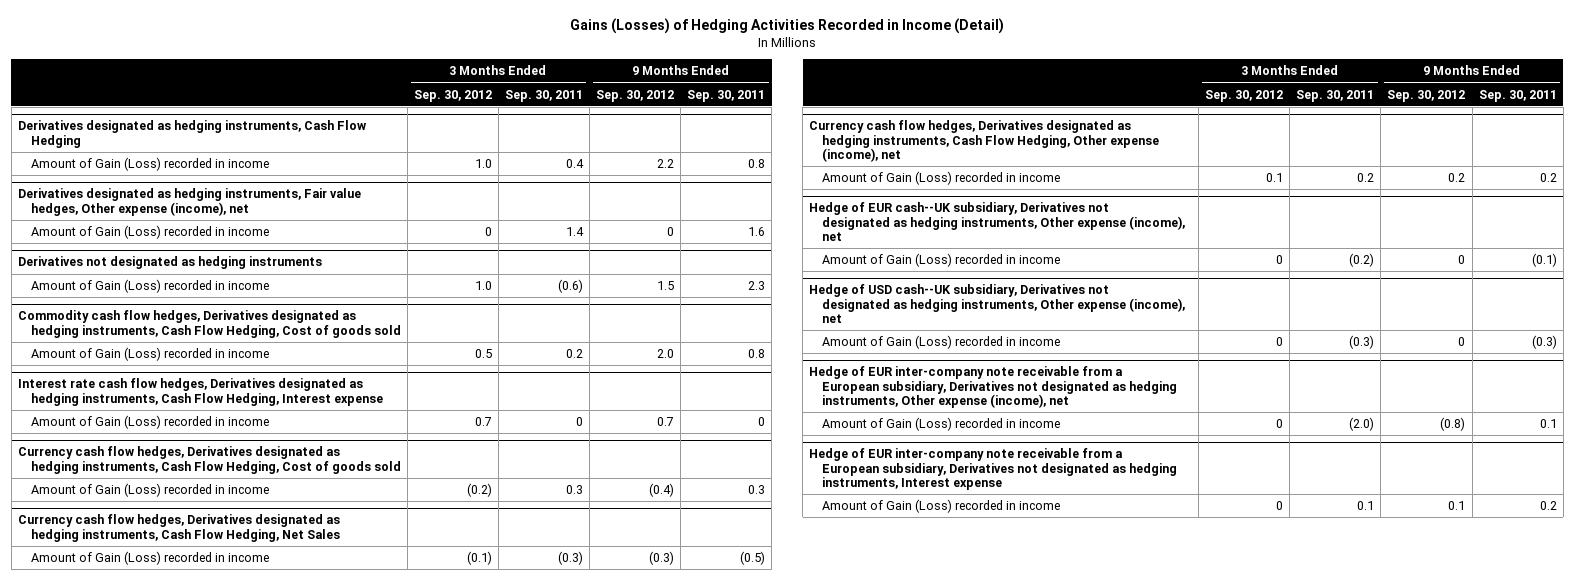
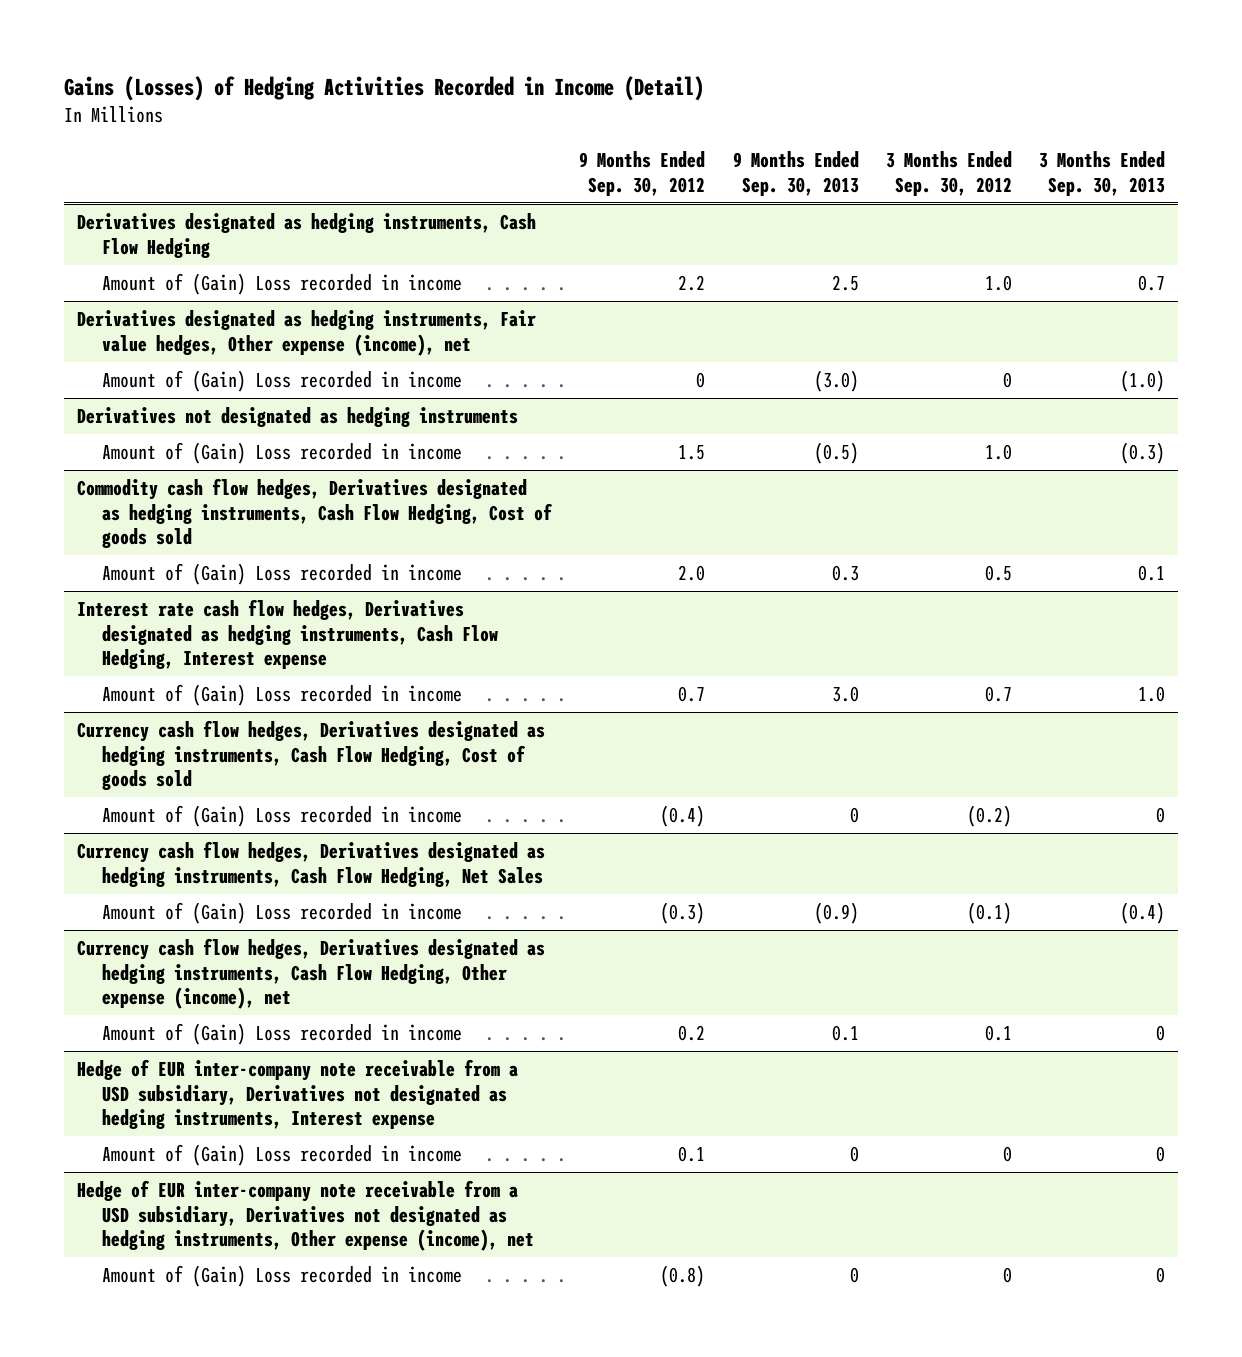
- | 3 Months Ended Sep. 30, 2012 | 3 Months Ended Sep. 30, 2011 | 9 Months Ended Sep. 30, 2012 | 9 Months Ended Sep. 30, 2011
+ | 9 Months Ended Sep. 30, 2012 | 9 Months Ended Sep. 30, 2013 | 3 Months Ended Sep. 30, 2012 | 3 Months Ended Sep. 30, 2013
@ Derivatives designated as hedging instruments, Cash Flow Hedging
- Amount of Gain (Loss) recorded in income | 1.0 | 0.4 | 2.2 | 0.8
+ Amount of (Gain) Loss recorded in income | 2.2 | 2.5 | 1.0 | 0.7
@ Derivatives designated as hedging instruments, Fair value hedges, Other expense (income), net
- Amount of Gain (Loss) recorded in income | 0 | 1.4 | 0 | 1.6
+ Amount of (Gain) Loss recorded in income | 0 | (3.0) | 0 | (1.0)
@ Derivatives not designated as hedging instruments
- Amount of Gain (Loss) recorded in income | 1.0 | (0.6) | 1.5 | 2.3
+ Amount of (Gain) Loss recorded in income | 1.5 | (0.5) | 1.0 | (0.3)
@ Commodity cash flow hedges, Derivatives designated as hedging instruments, Cash Flow Hedging, Cost of goods sold
- Amount of Gain (Loss) recorded in income | 0.5 | 0.2 | 2.0 | 0.8
+ Amount of (Gain) Loss recorded in income | 2.0 | 0.3 | 0.5 | 0.1
@ Interest rate cash flow hedges, Derivatives designated as hedging instruments, Cash Flow Hedging, Interest expense
- Amount of Gain (Loss) recorded in income | 0.7 | 0 | 0.7 | 0
+ Amount of (Gain) Loss recorded in income | 0.7 | 3.0 | 0.7 | 1.0
@ Currency cash flow hedges, Derivatives designated as hedging instruments, Cash Flow Hedging, Cost of goods sold
- Amount of Gain (Loss) recorded in income | (0.2) | 0.3 | (0.4) | 0.3
+ Amount of (Gain) Loss recorded in income | (0.4) | 0 | (0.2) | 0
@ Currency cash flow hedges, Derivatives designated as hedging instruments, Cash Flow Hedging, Net Sales
- Amount of Gain (Loss) recorded in income | (0.1) | (0.3) | (0.3) | (0.5)
+ Amount of (Gain) Loss recorded in income | (0.3) | (0.9) | (0.1) | (0.4)
@ Currency cash flow hedges, Derivatives designated as hedging instruments, Cash Flow Hedging, Other expense (income), net
- Amount of Gain (Loss) recorded in income | 0.1 | 0.2 | 0.2 | 0.2
- Hedge of EUR cash--UK subsidiary, Derivatives not designated as hedging instruments, Other expense (income), net
- Amount of Gain (Loss) recorded in income | 0 | (0.2) | 0 | (0.1)
- Hedge of USD cash--UK subsidiary, Derivatives not designated as hedging instruments, Other expense (income), net
- Amount of Gain (Loss) recorded in income | 0 | (0.3) | 0 | (0.3)
- Hedge of EUR inter-company note receivable from a European subsidiary, Derivatives not designated as hedging instruments, Other expense (income), net
- Amount of Gain (Loss) recorded in income | 0 | (2.0) | (0.8) | 0.1
- Hedge of EUR inter-company note receivable from a European subsidiary, Derivatives not designated as hedging instruments, Interest expense
- Amount of Gain (Loss) recorded in income | 0 | 0.1 | 0.1 | 0.2
@ Currency cash flow hedges, Derivatives designated as hedging instruments, Cash Flow Hedging, Other expense (income), net
+ Amount of (Gain) Loss recorded in income | 0.2 | 0.1 | 0.1 | 0
+ Hedge of EUR inter-company note receivable from a USD subsidiary, Derivatives not designated as hedging instruments, Interest expense
+ Amount of (Gain) Loss recorded in income | 0.1 | 0 | 0 | 0
+ Hedge of EUR inter-company note receivable from a USD subsidiary, Derivatives not designated as hedging instruments, Other expense (income), net
+ Amount of (Gain) Loss recorded in income | (0.8) | 0 | 0 | 0

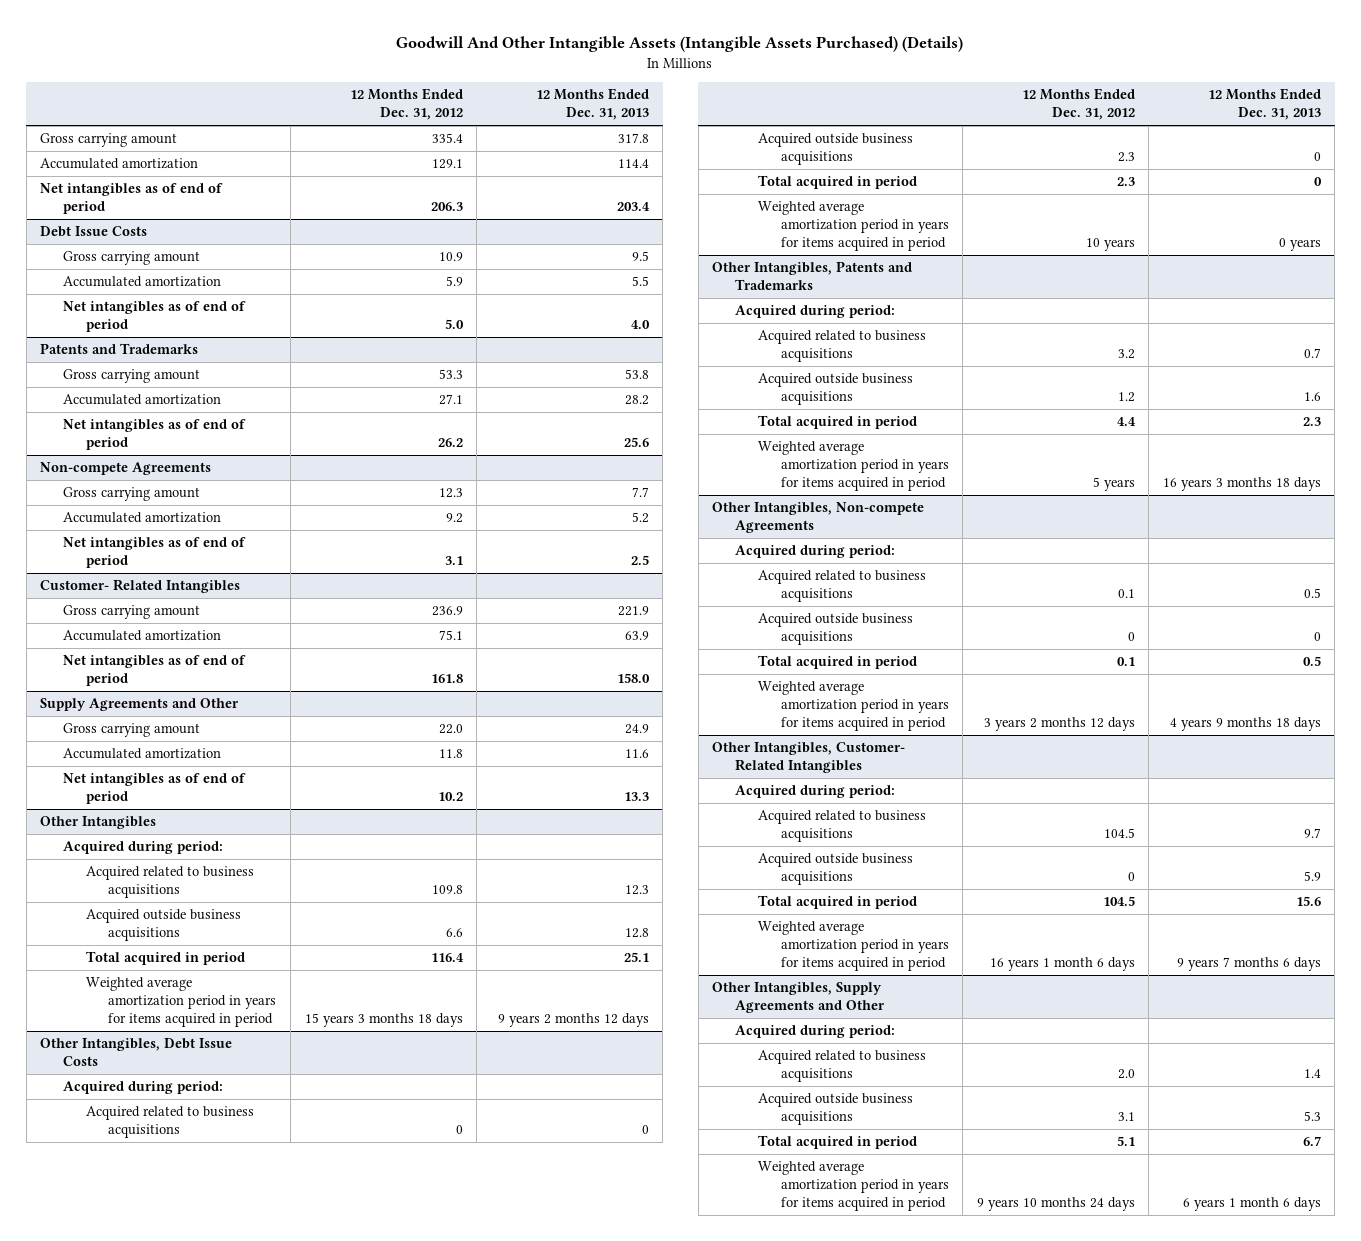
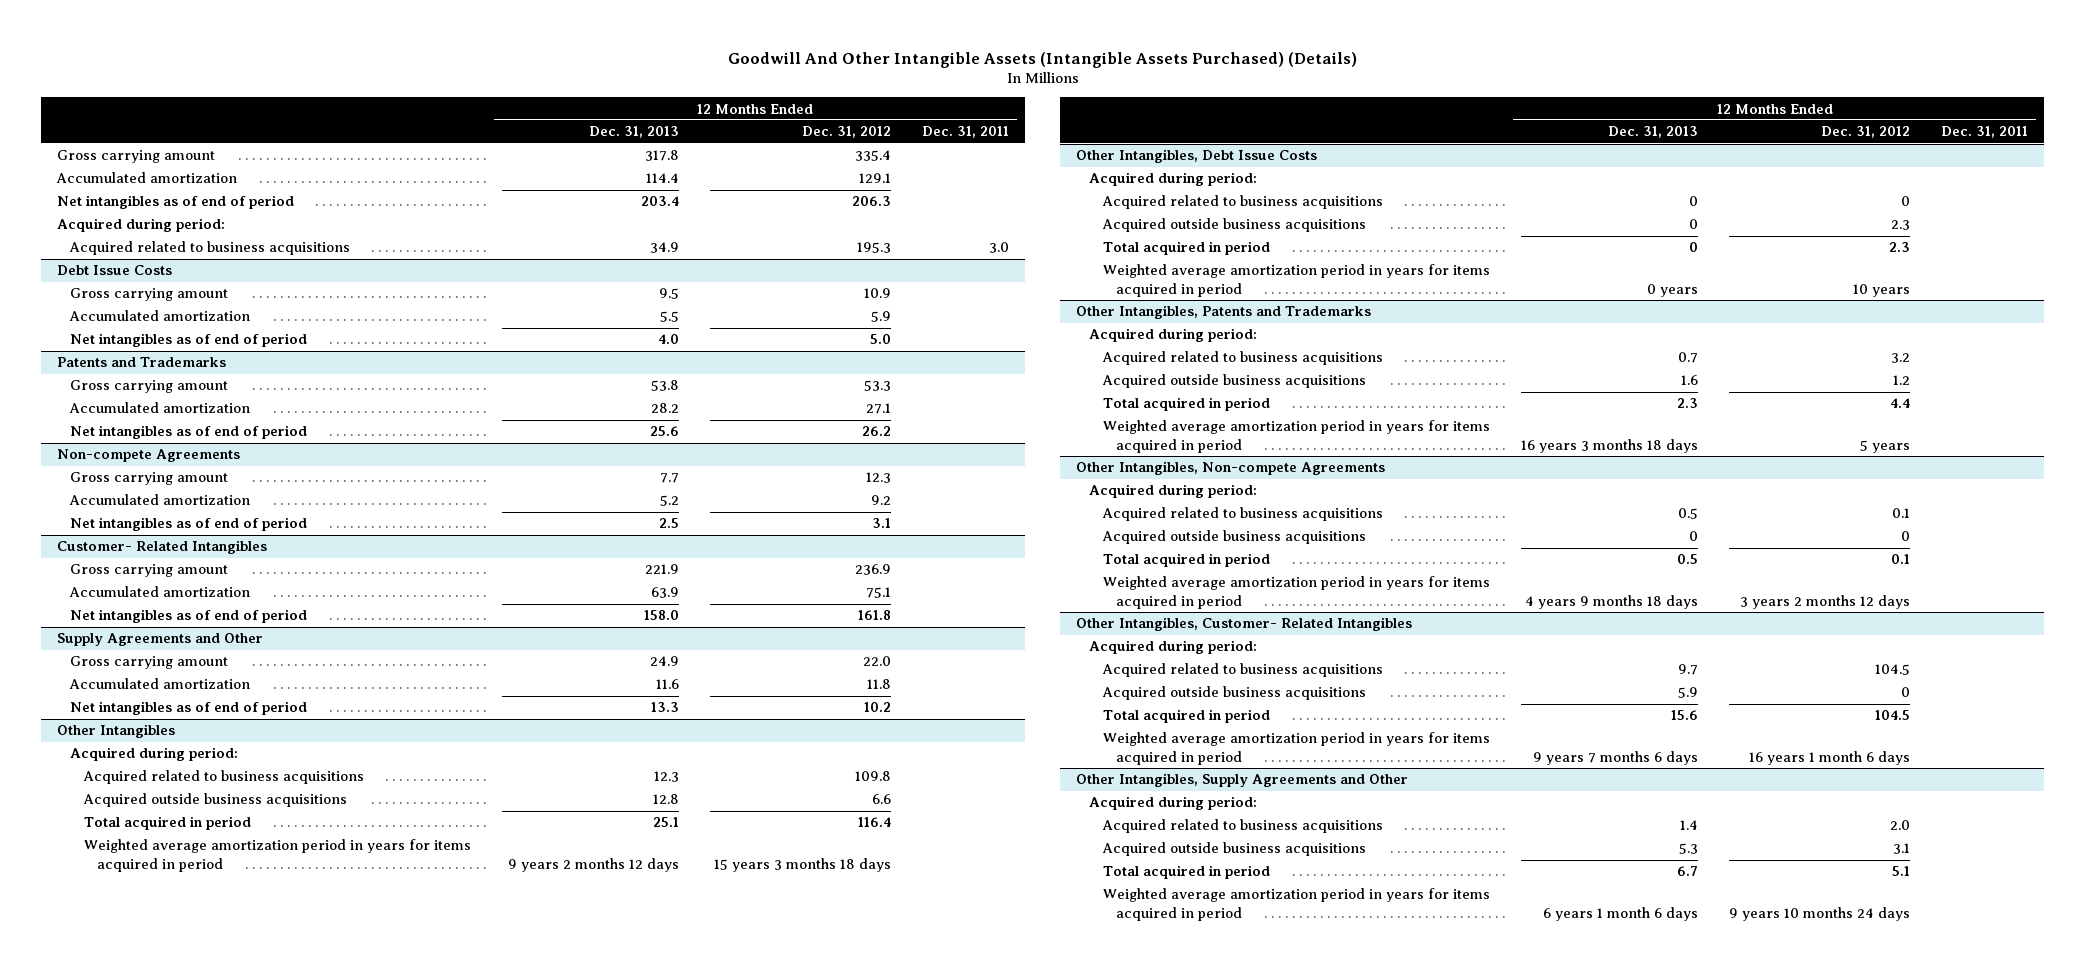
- | 12 Months Ended Dec. 31, 2012 | 12 Months Ended Dec. 31, 2013
+ | 12 Months Ended Dec. 31, 2013 | 12 Months Ended Dec. 31, 2012 | 12 Months Ended Dec. 31, 2011
+ Acquired during period:
+ Acquired related to business acquisitions | 34.9 | 195.3 | 3.0

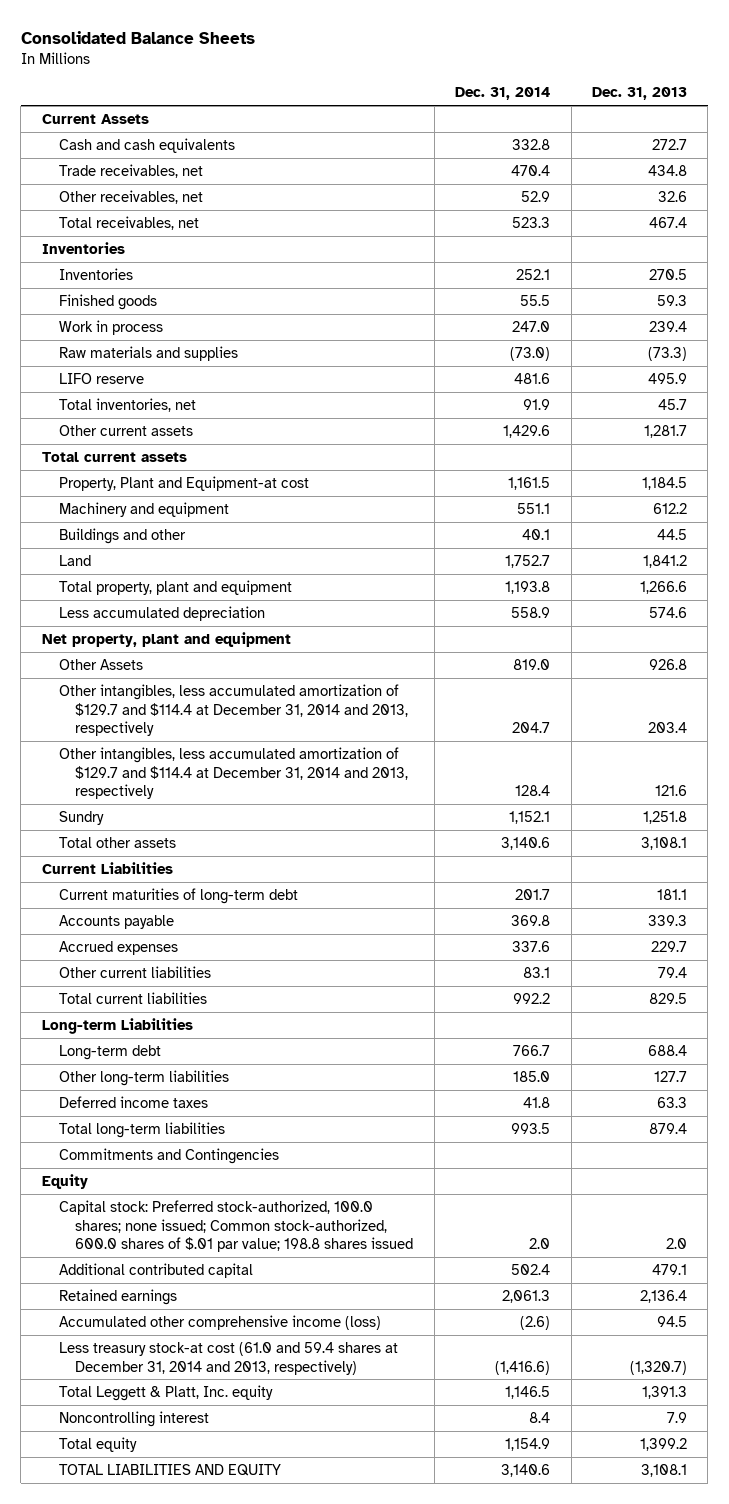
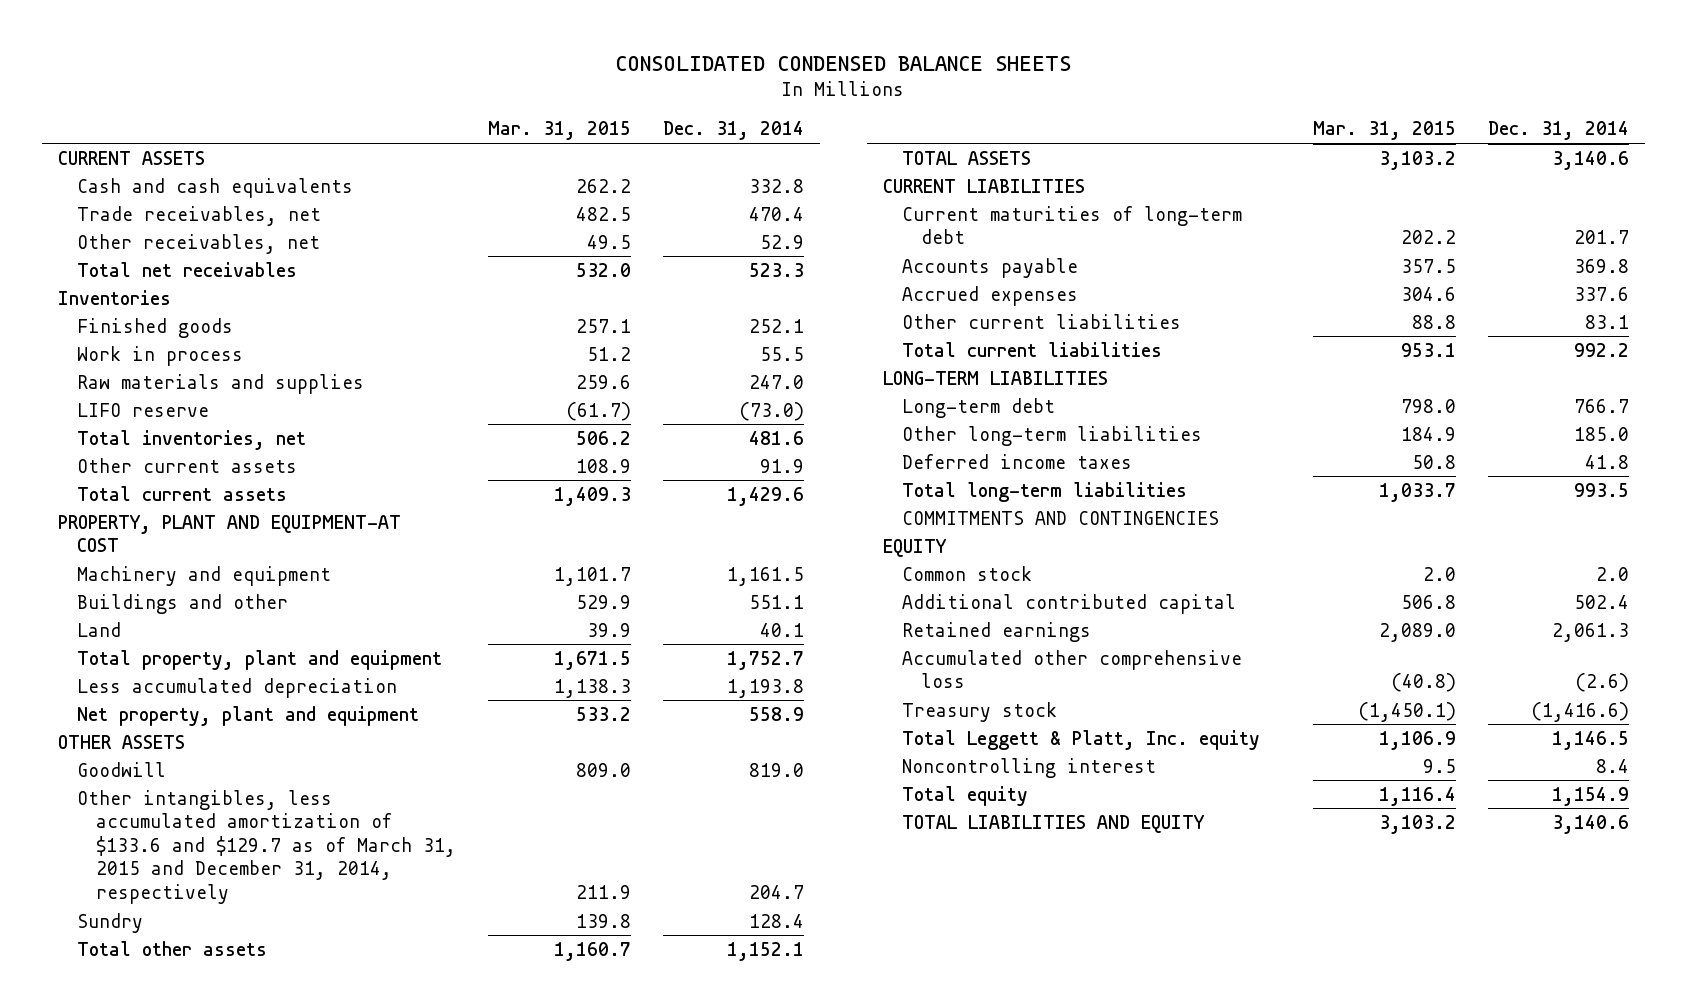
- Consolidated Balance Sheets
+ CONSOLIDATED CONDENSED BALANCE SHEETS
- | Dec. 31, 2014 | Dec. 31, 2013
+ | Mar. 31, 2015 | Dec. 31, 2014
- Current Assets
+ CURRENT ASSETS
- Total receivables, net | 523.3 | 467.4
+ Total net receivables | 532.0 | 523.3
- Inventories | 252.1 | 270.5
- Finished goods | 55.5 | 59.3
- Work in process | 247.0 | 239.4
- Raw materials and supplies | (73.0) | (73.3)
- LIFO reserve | 481.6 | 495.9
- Total inventories, net | 91.9 | 45.7
- Other current assets | 1,429.6 | 1,281.7
- Total current assets
- Property, Plant and Equipment-at cost | 1,161.5 | 1,184.5
- Machinery and equipment | 551.1 | 612.2
- Buildings and other | 40.1 | 44.5
- Land | 1,752.7 | 1,841.2
- Total property, plant and equipment | 1,193.8 | 1,266.6
- Less accumulated depreciation | 558.9 | 574.6
- Net property, plant and equipment
- Other Assets | 819.0 | 926.8
- Other intangibles, less accumulated amortization of $129.7 and $114.4 at December 31, 2014 and 2013, respectively | 204.7 | 203.4
- Other intangibles, less accumulated amortization of $129.7 and $114.4 at December 31, 2014 and 2013, respectively | 128.4 | 121.6
- Sundry | 1,152.1 | 1,251.8
- Total other assets | 3,140.6 | 3,108.1
- Current Liabilities
+ Finished goods | 257.1 | 252.1
+ Work in process | 51.2 | 55.5
+ Raw materials and supplies | 259.6 | 247.0
+ LIFO reserve | (61.7) | (73.0)
+ Total inventories, net | 506.2 | 481.6
+ Other current assets | 108.9 | 91.9
+ Total current assets | 1,409.3 | 1,429.6
+ PROPERTY, PLANT AND EQUIPMENT-AT COST
+ Machinery and equipment | 1,101.7 | 1,161.5
+ Buildings and other | 529.9 | 551.1
+ Land | 39.9 | 40.1
+ Total property, plant and equipment | 1,671.5 | 1,752.7
+ Less accumulated depreciation | 1,138.3 | 1,193.8
+ Net property, plant and equipment | 533.2 | 558.9
+ OTHER ASSETS
+ Goodwill | 809.0 | 819.0
+ Other intangibles, less accumulated amortization of $133.6 and $129.7 as of March 31, 2015 and December 31, 2014, respectively | 211.9 | 204.7
+ Sundry | 139.8 | 128.4
+ Total other assets | 1,160.7 | 1,152.1
+ TOTAL ASSETS | 3,103.2 | 3,140.6
+ CURRENT LIABILITIES
- Long-term Liabilities
+ LONG-TERM LIABILITIES
- Commitments and Contingencies
- Equity
- Capital stock: Preferred stock-authorized, 100.0 shares; none issued; Common stock-authorized, 600.0 shares of $.01 par value; 198.8 shares issued | 2.0 | 2.0
+ COMMITMENTS AND CONTINGENCIES
+ EQUITY
+ Common stock | 2.0 | 2.0
- Accumulated other comprehensive income (loss) | (2.6) | 94.5
- Less treasury stock-at cost (61.0 and 59.4 shares at December 31, 2014 and 2013, respectively) | (1,416.6) | (1,320.7)
+ Accumulated other comprehensive loss | (40.8) | (2.6)
+ Treasury stock | (1,450.1) | (1,416.6)

